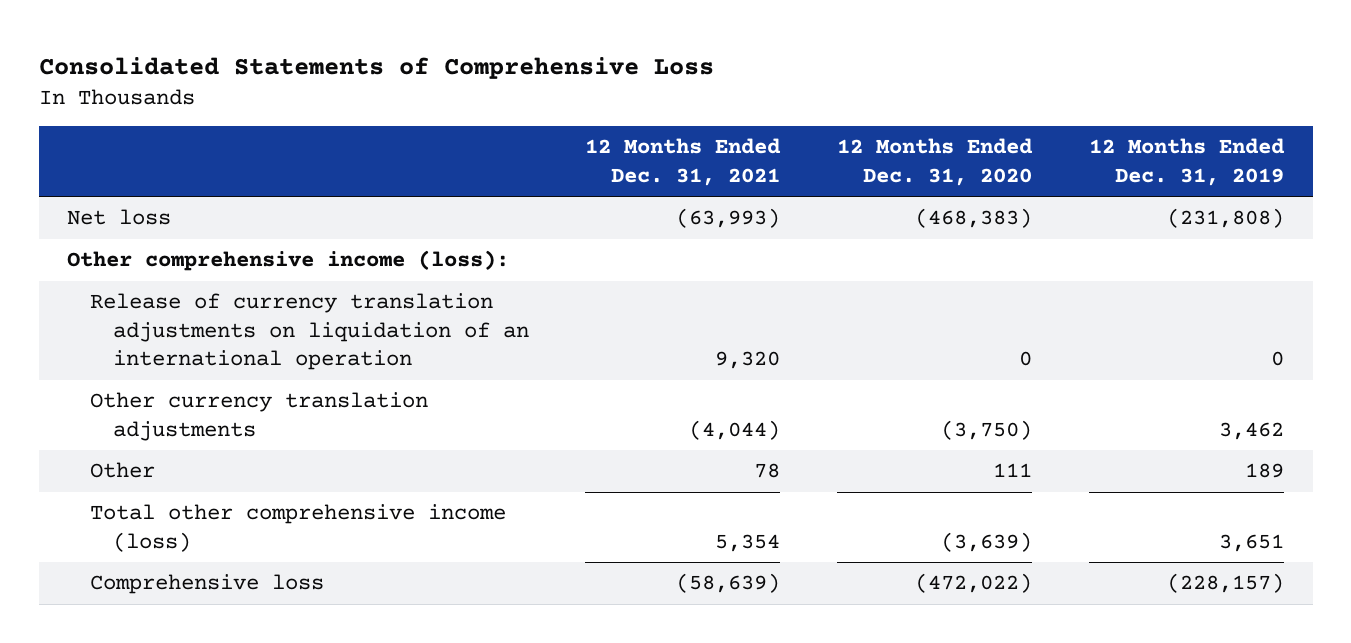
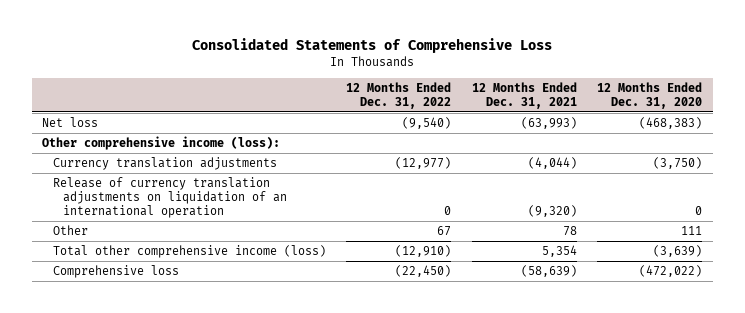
- | 12 Months Ended Dec. 31, 2021 | 12 Months Ended Dec. 31, 2020 | 12 Months Ended Dec. 31, 2019
+ | 12 Months Ended Dec. 31, 2022 | 12 Months Ended Dec. 31, 2021 | 12 Months Ended Dec. 31, 2020
- Release of currency translation adjustments on liquidation of an international operation | 9,320 | 0 | 0
- Other currency translation adjustments | (4,044) | (3,750) | 3,462
+ Currency translation adjustments | (12,977) | (4,044) | (3,750)
+ Release of currency translation adjustments on liquidation of an international operation | 0 | (9,320) | 0

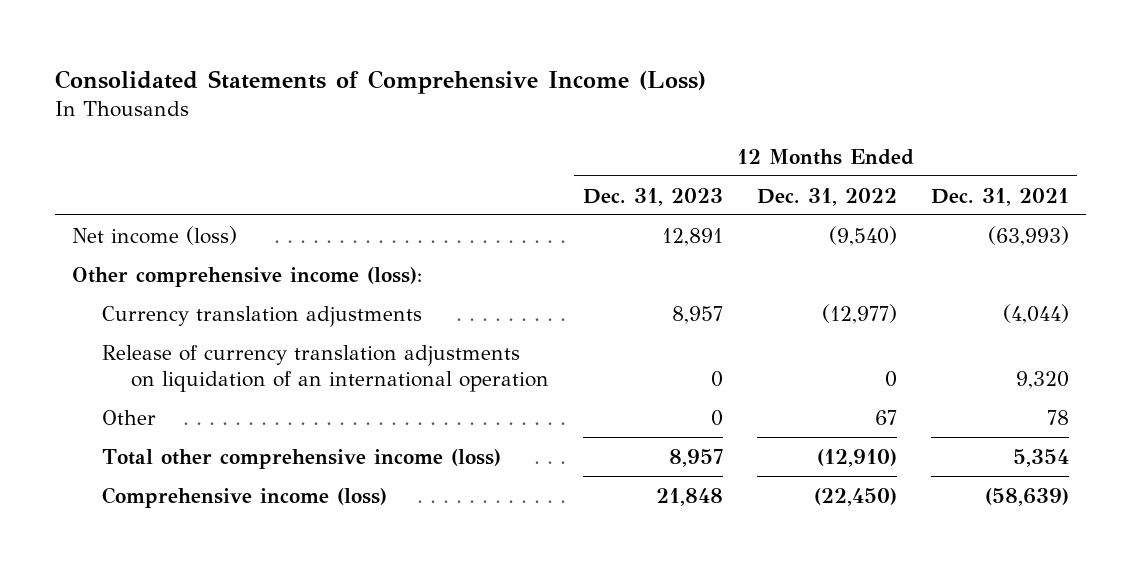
- Consolidated Statements of Comprehensive Loss
+ Consolidated Statements of Comprehensive Income (Loss)
- | 12 Months Ended Dec. 31, 2022 | 12 Months Ended Dec. 31, 2021 | 12 Months Ended Dec. 31, 2020
+ | 12 Months Ended Dec. 31, 2023 | 12 Months Ended Dec. 31, 2022 | 12 Months Ended Dec. 31, 2021
- Net loss | (9,540) | (63,993) | (468,383)
+ Net income (loss) | 12,891 | (9,540) | (63,993)
- Release of currency translation adjustments on liquidation of an international operation | 0 | (9,320) | 0
+ Release of currency translation adjustments on liquidation of an international operation | 0 | 0 | 9,320
- Comprehensive loss | (22,450) | (58,639) | (472,022)
+ Comprehensive income (loss) | 21,848 | (22,450) | (58,639)

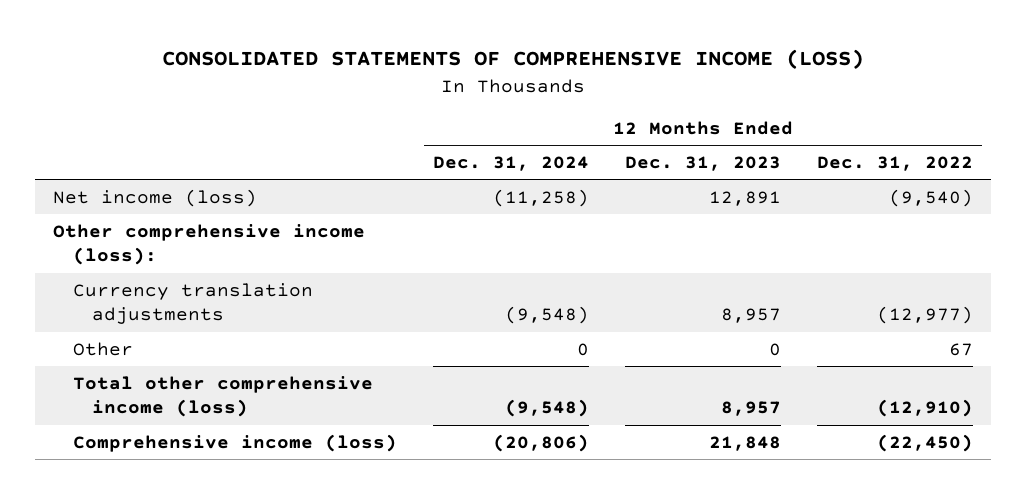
- Consolidated Statements of Comprehensive Income (Loss)
+ CONSOLIDATED STATEMENTS OF COMPREHENSIVE INCOME (LOSS)
- | 12 Months Ended Dec. 31, 2023 | 12 Months Ended Dec. 31, 2022 | 12 Months Ended Dec. 31, 2021
+ | 12 Months Ended Dec. 31, 2024 | 12 Months Ended Dec. 31, 2023 | 12 Months Ended Dec. 31, 2022
- Release of currency translation adjustments on liquidation of an international operation | 0 | 0 | 9,320

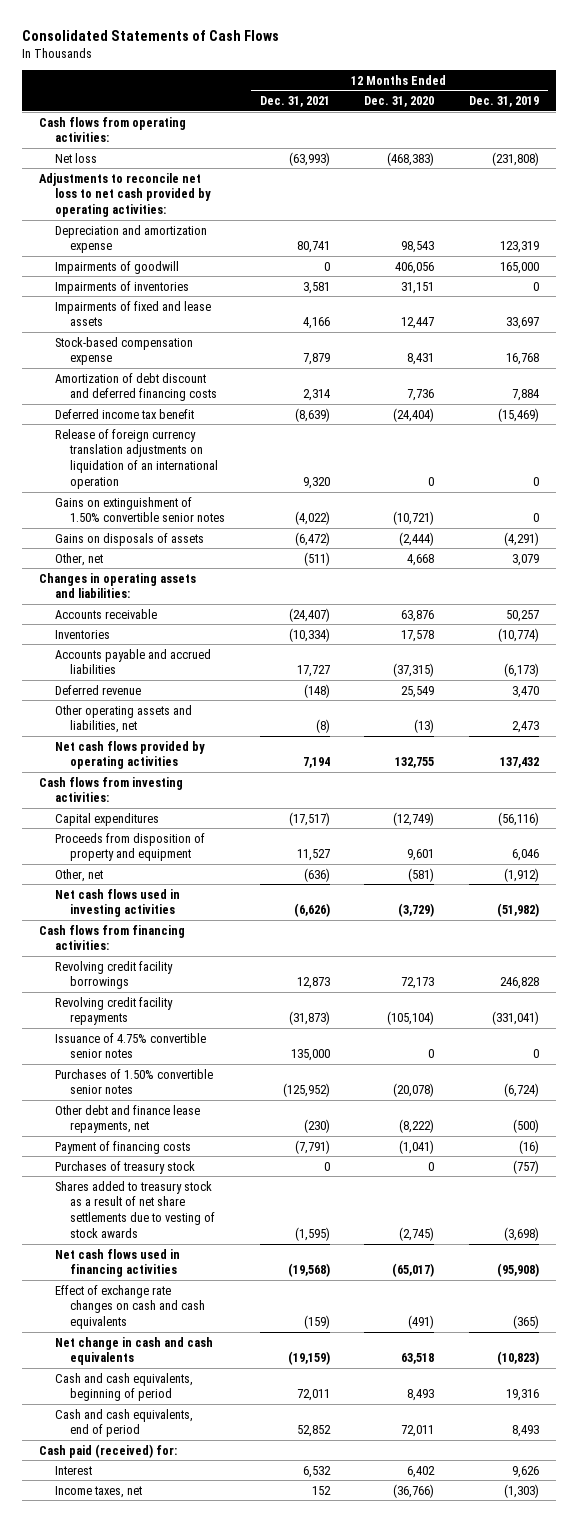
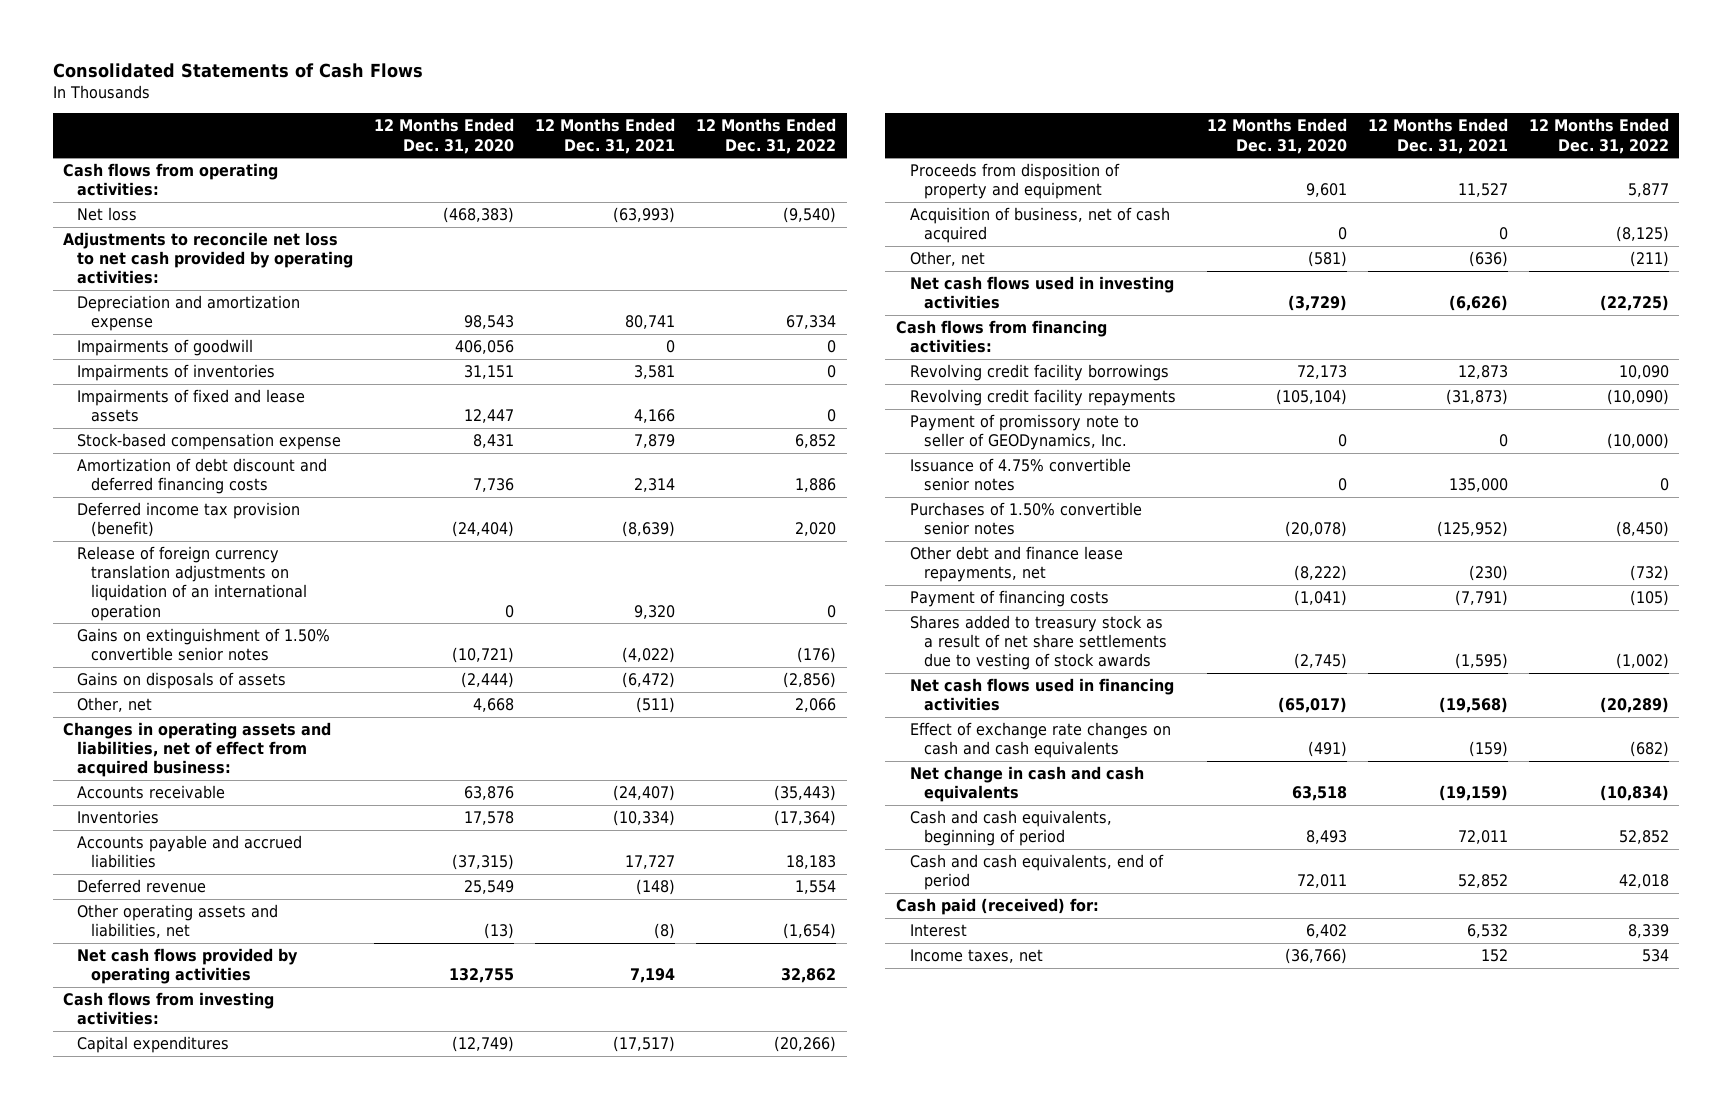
- | 12 Months Ended Dec. 31, 2021 | 12 Months Ended Dec. 31, 2020 | 12 Months Ended Dec. 31, 2019
+ | 12 Months Ended Dec. 31, 2020 | 12 Months Ended Dec. 31, 2021 | 12 Months Ended Dec. 31, 2022
- Deferred income tax benefit | (8,639) | (24,404) | (15,469)
+ Deferred income tax provision (benefit) | (24,404) | (8,639) | 2,020
- Changes in operating assets and liabilities:
+ Changes in operating assets and liabilities, net of effect from acquired business:
+ Acquisition of business, net of cash acquired | 0 | 0 | (8,125)
+ Payment of promissory note to seller of GEODynamics, Inc. | 0 | 0 | (10,000)
- Purchases of treasury stock | 0 | 0 | (757)

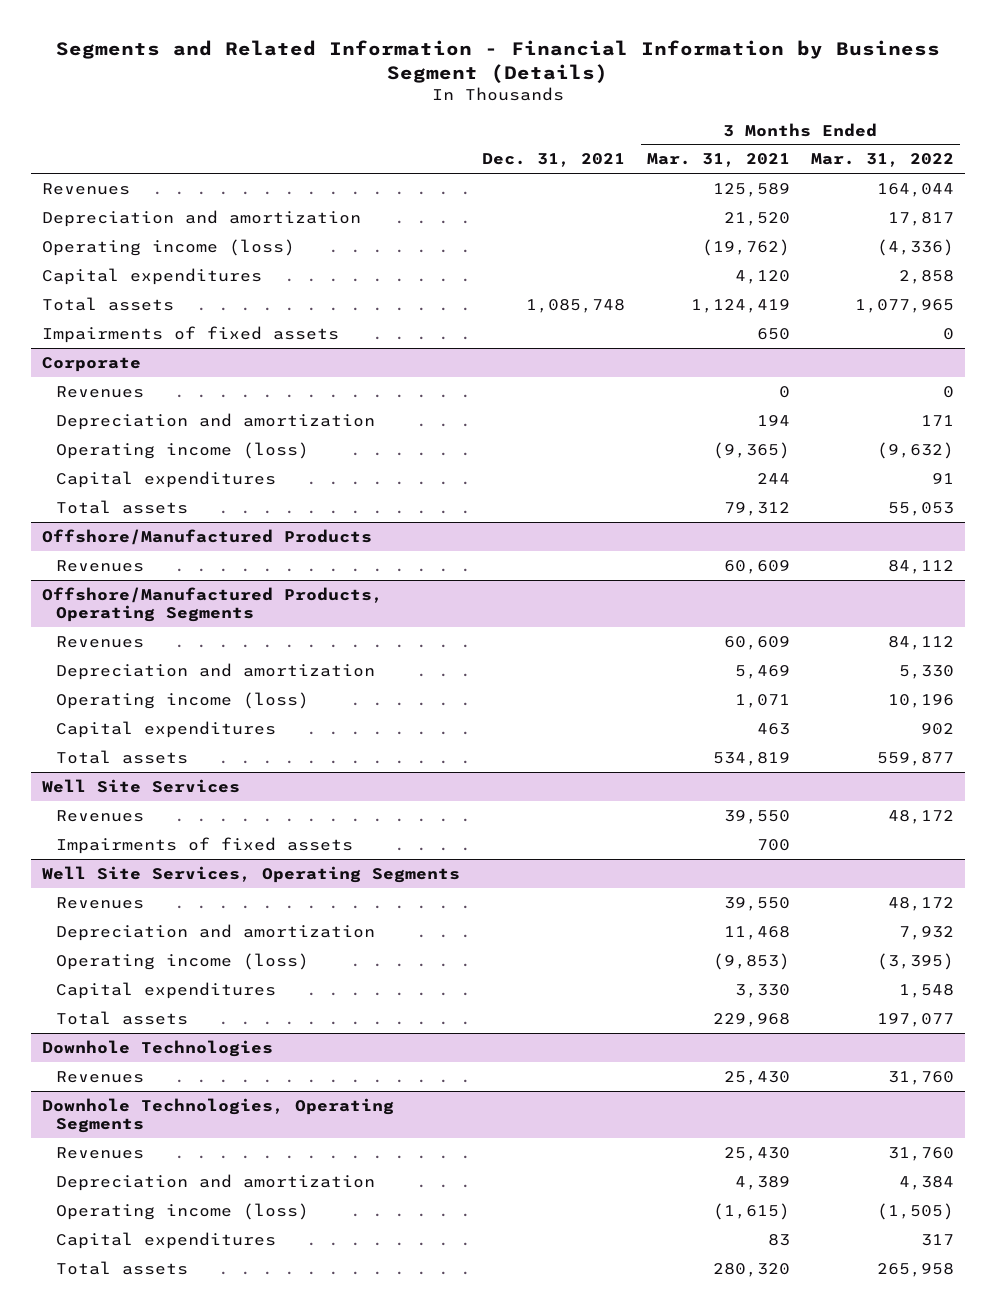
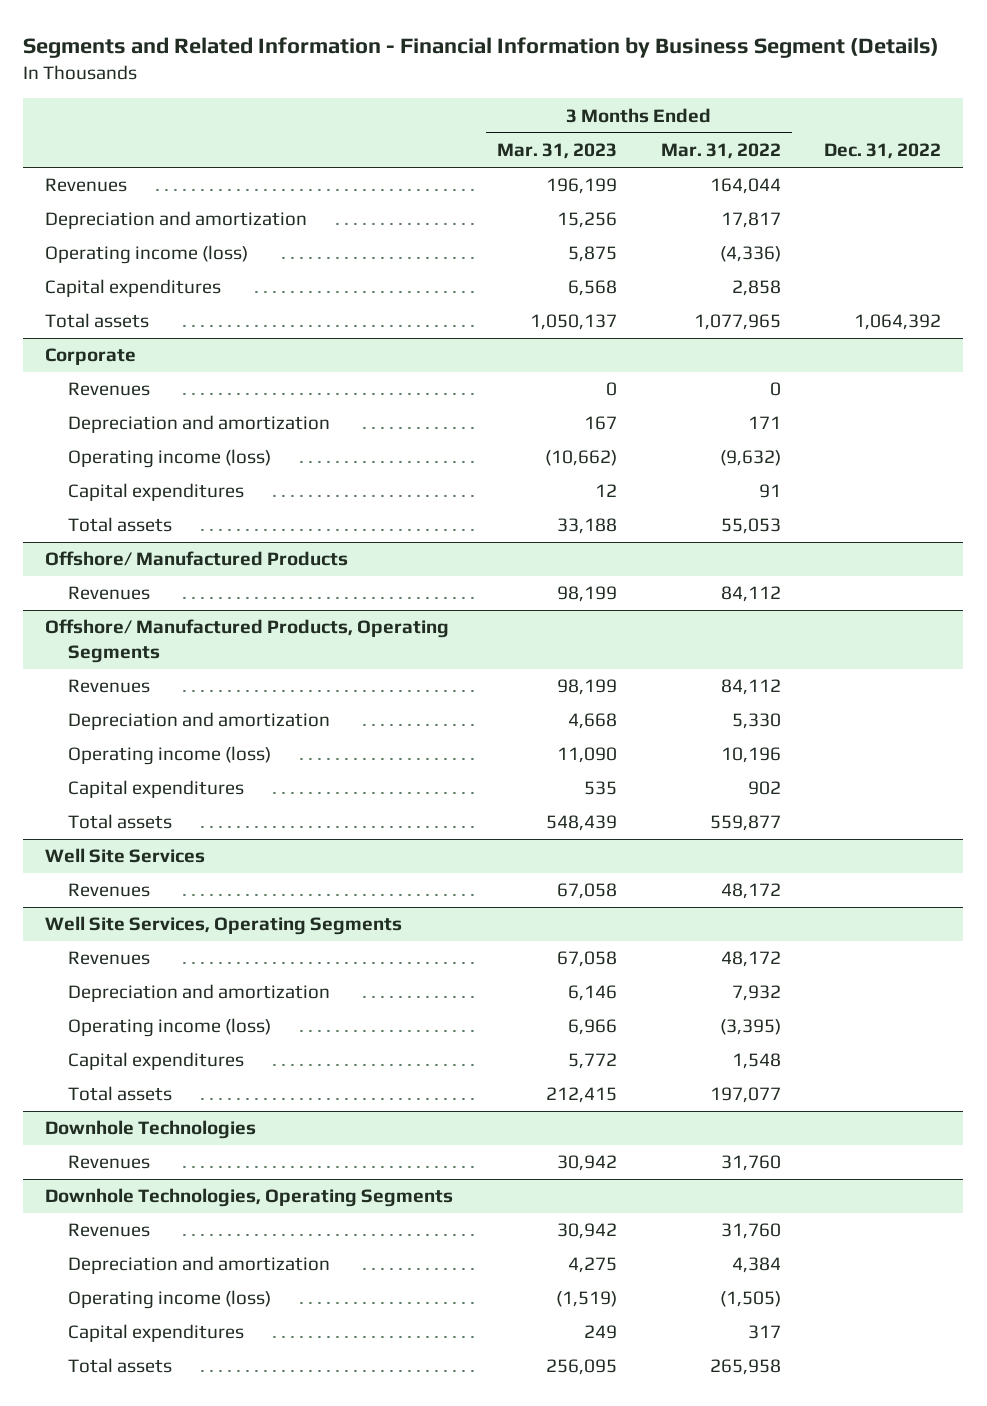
- | Dec. 31, 2021 | 3 Months Ended Mar. 31, 2021 | 3 Months Ended Mar. 31, 2022
+ | 3 Months Ended Mar. 31, 2023 | 3 Months Ended Mar. 31, 2022 | Dec. 31, 2022
- Impairments of fixed assets | | 650 | 0
- Offshore/Manufactured Products
+ Offshore/ Manufactured Products
- Offshore/Manufactured Products, Operating Segments
+ Offshore/ Manufactured Products, Operating Segments
@ Well Site Services
- Impairments of fixed assets | | 700 |

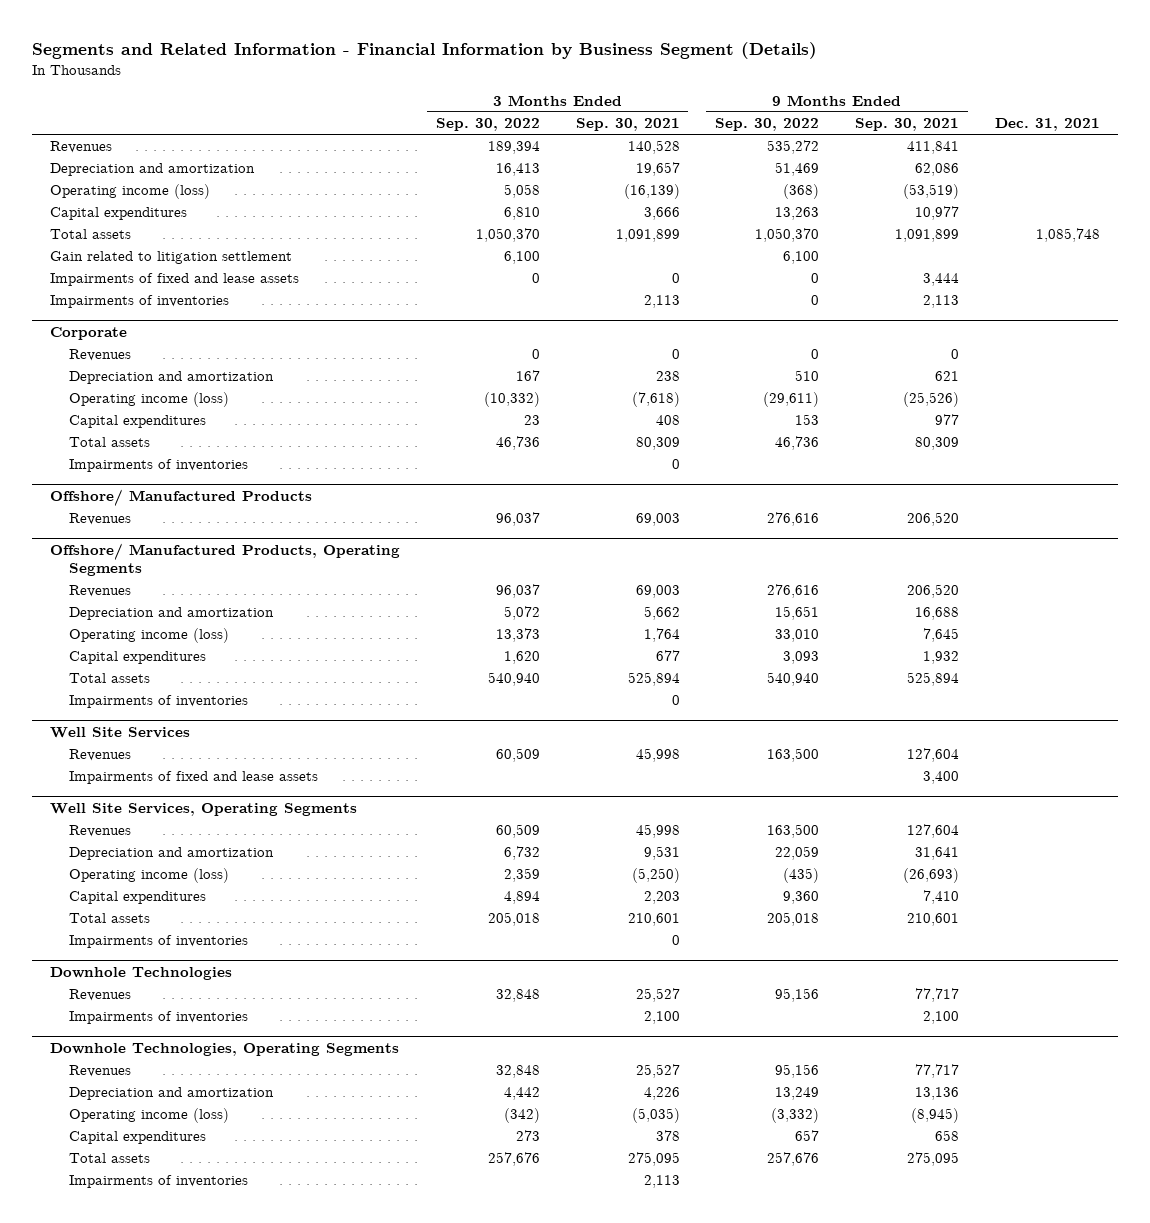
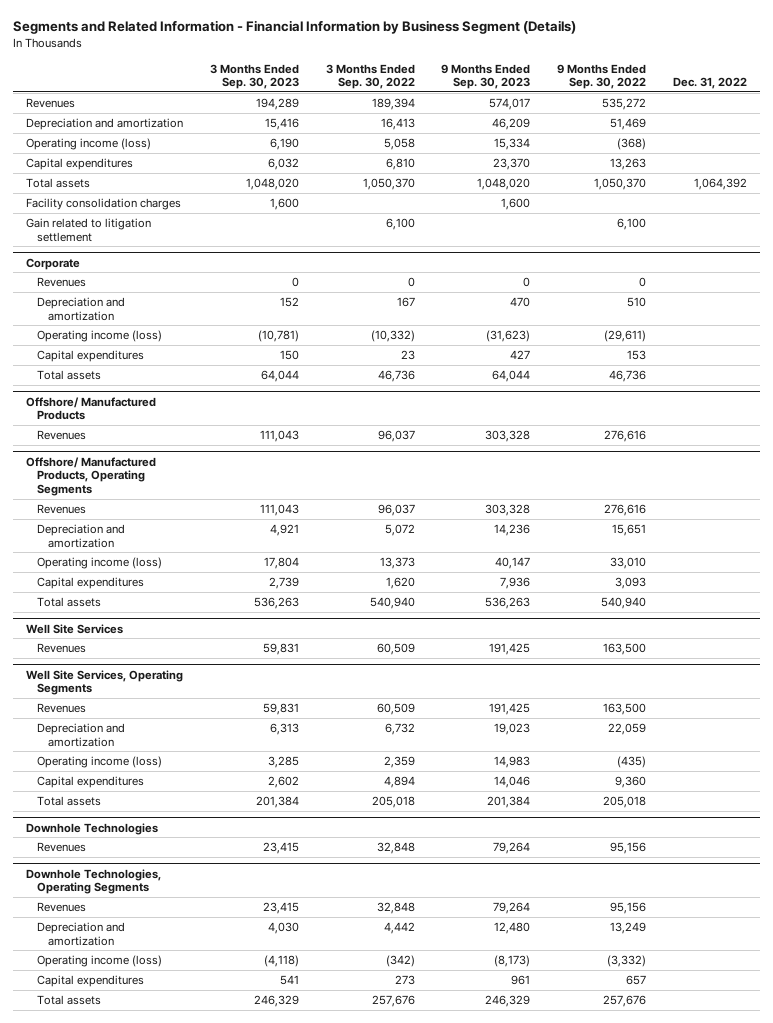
- | 3 Months Ended Sep. 30, 2022 | 3 Months Ended Sep. 30, 2021 | 9 Months Ended Sep. 30, 2022 | 9 Months Ended Sep. 30, 2021 | Dec. 31, 2021
+ | 3 Months Ended Sep. 30, 2023 | 3 Months Ended Sep. 30, 2022 | 9 Months Ended Sep. 30, 2023 | 9 Months Ended Sep. 30, 2022 | Dec. 31, 2022
+ Facility consolidation charges | 1,600 | | 1,600 | |
- Impairments of fixed and lease assets | 0 | 0 | 0 | 3,444 |
- Impairments of inventories | | 2,113 | 0 | 2,113 |
@ Corporate
- Impairments of inventories | | 0 | | |
@ Offshore/ Manufactured Products, Operating Segments
- Impairments of inventories | | 0 | | |
@ Well Site Services
- Impairments of fixed and lease assets | | | | 3,400 |
@ Well Site Services, Operating Segments
- Impairments of inventories | | 0 | | |
@ Downhole Technologies
- Impairments of inventories | | 2,100 | | 2,100 |
@ Downhole Technologies, Operating Segments
- Impairments of inventories | | 2,113 | | |

